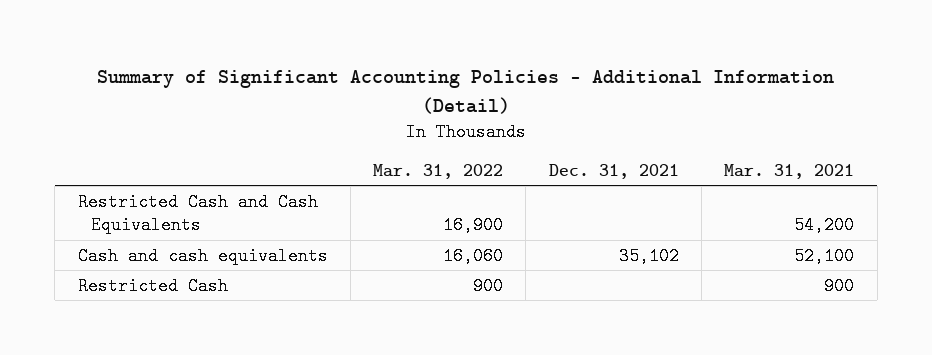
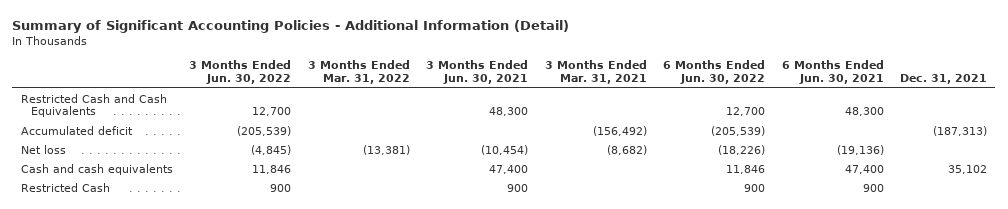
- | Mar. 31, 2022 | Dec. 31, 2021 | Mar. 31, 2021
+ | 3 Months Ended Jun. 30, 2022 | 3 Months Ended Mar. 31, 2022 | 3 Months Ended Jun. 30, 2021 | 3 Months Ended Mar. 31, 2021 | 6 Months Ended Jun. 30, 2022 | 6 Months Ended Jun. 30, 2021 | Dec. 31, 2021
+ Accumulated deficit | (205,539) | | | (156,492) | (205,539) | | (187,313)
+ Net loss | (4,845) | (13,381) | (10,454) | (8,682) | (18,226) | (19,136) |

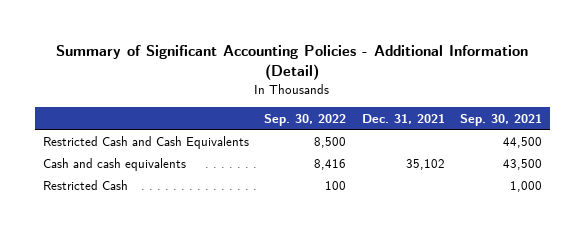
- | 3 Months Ended Jun. 30, 2022 | 3 Months Ended Mar. 31, 2022 | 3 Months Ended Jun. 30, 2021 | 3 Months Ended Mar. 31, 2021 | 6 Months Ended Jun. 30, 2022 | 6 Months Ended Jun. 30, 2021 | Dec. 31, 2021
+ | Sep. 30, 2022 | Dec. 31, 2021 | Sep. 30, 2021
- Accumulated deficit | (205,539) | | | (156,492) | (205,539) | | (187,313)
- Net loss | (4,845) | (13,381) | (10,454) | (8,682) | (18,226) | (19,136) |

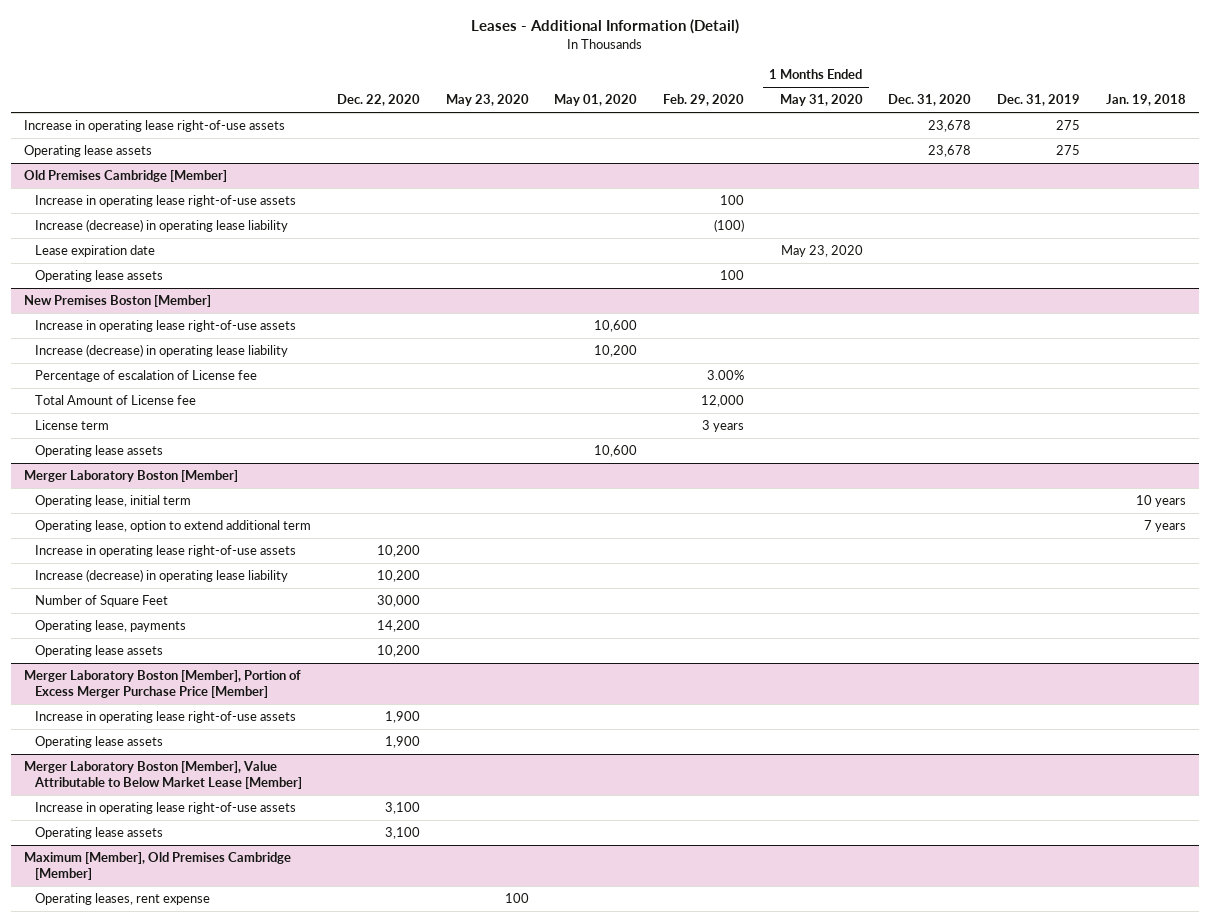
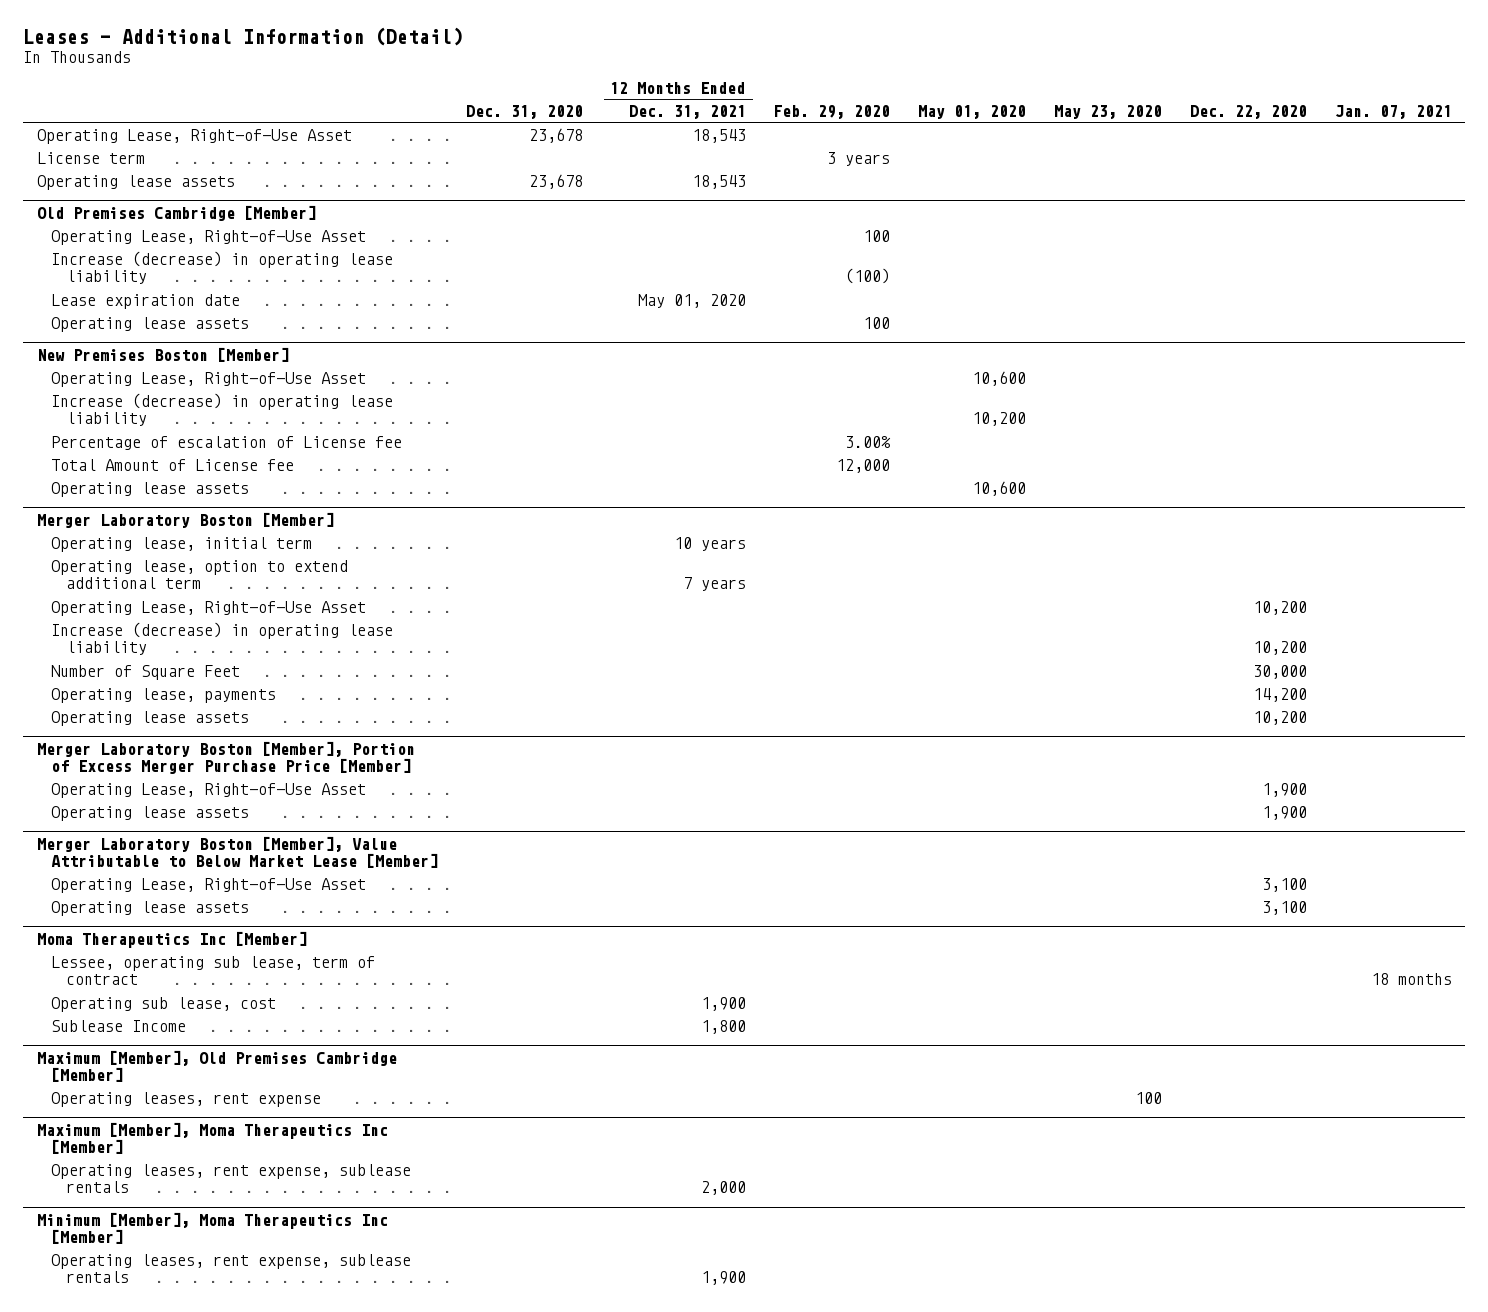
- | Dec. 22, 2020 | May 23, 2020 | May 01, 2020 | Feb. 29, 2020 | 1 Months Ended May 31, 2020 | Dec. 31, 2020 | Dec. 31, 2019 | Jan. 19, 2018
+ | Dec. 31, 2020 | 12 Months Ended Dec. 31, 2021 | Feb. 29, 2020 | May 01, 2020 | May 23, 2020 | Dec. 22, 2020 | Jan. 07, 2021
- Increase in operating lease right-of-use assets | | | | | | 23,678 | 275 |
+ Operating Lease, Right-of-Use Asset | 23,678 | 18,543 | | | | |
+ License term | | | 3 years | | | |
@ Old Premises Cambridge [Member]
- Increase in operating lease right-of-use assets | | | | 100 | | | |
+ Operating Lease, Right-of-Use Asset | | | 100 | | | |
@ New Premises Boston [Member]
- Increase in operating lease right-of-use assets | | | 10,600 | | | | |
+ Operating Lease, Right-of-Use Asset | | | | 10,600 | | |
- License term | | | | 3 years | | | |
@ Merger Laboratory Boston [Member]
- Increase in operating lease right-of-use assets | 10,200 | | | | | | |
+ Operating Lease, Right-of-Use Asset | | | | | | 10,200 |
@ Merger Laboratory Boston [Member], Portion of Excess Merger Purchase Price [Member]
- Increase in operating lease right-of-use assets | 1,900 | | | | | | |
+ Operating Lease, Right-of-Use Asset | | | | | | 1,900 |
@ Merger Laboratory Boston [Member], Value Attributable to Below Market Lease [Member]
- Increase in operating lease right-of-use assets | 3,100 | | | | | | |
+ Operating Lease, Right-of-Use Asset | | | | | | 3,100 |
+ Moma Therapeutics Inc [Member]
+ Lessee, operating sub lease, term of contract | | | | | | | 18 months
+ Operating sub lease, cost | | 1,900 | | | | |
+ Sublease Income | | 1,800 | | | | |
+ Maximum [Member], Moma Therapeutics Inc [Member]
+ Operating leases, rent expense, sublease rentals | | 2,000 | | | | |
+ Minimum [Member], Moma Therapeutics Inc [Member]
+ Operating leases, rent expense, sublease rentals | | 1,900 | | | | |

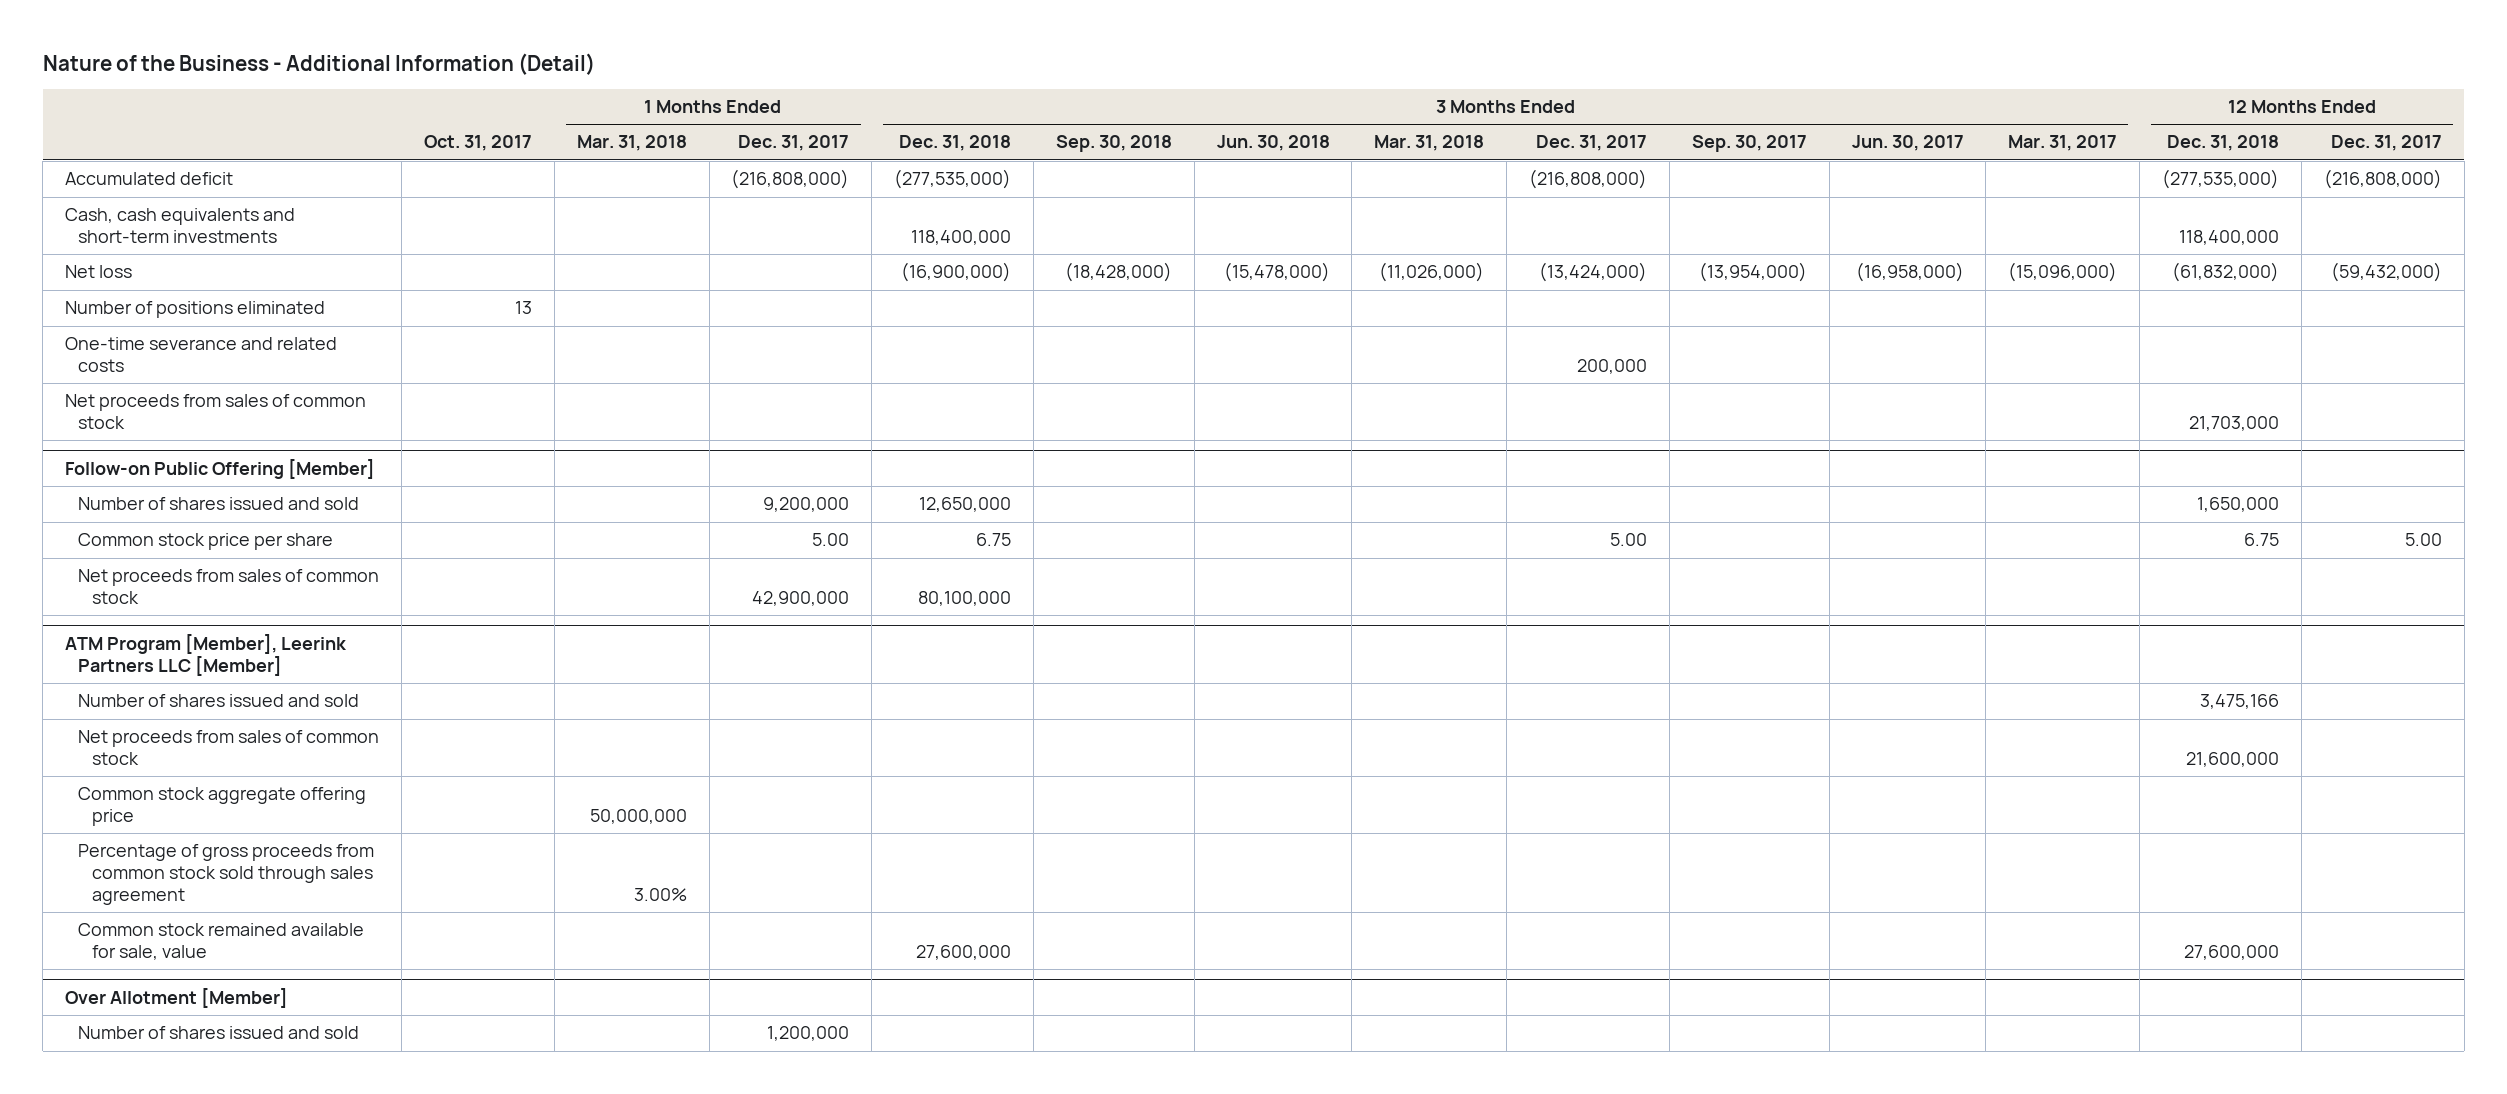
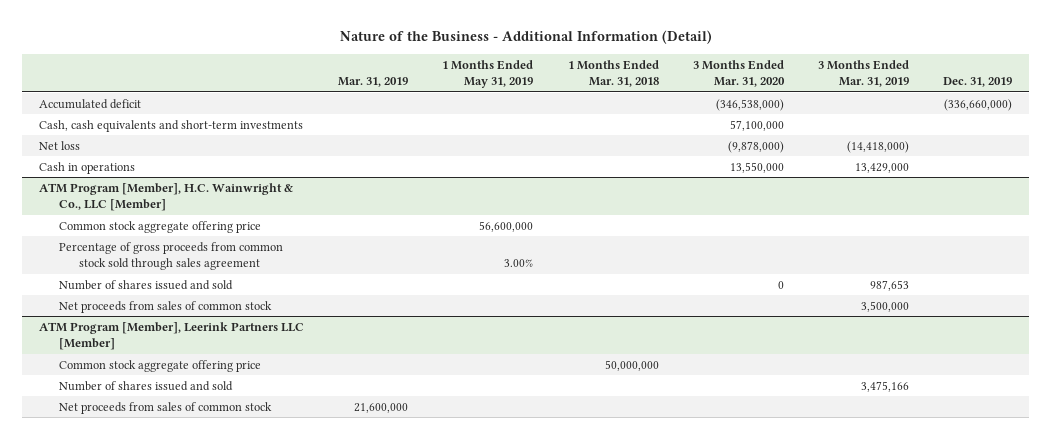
- | Oct. 31, 2017 | 1 Months Ended Mar. 31, 2018 | 1 Months Ended Dec. 31, 2017 | 3 Months Ended Dec. 31, 2018 | 3 Months Ended Sep. 30, 2018 | 3 Months Ended Jun. 30, 2018 | 3 Months Ended Mar. 31, 2018 | 3 Months Ended Dec. 31, 2017 | 3 Months Ended Sep. 30, 2017 | 3 Months Ended Jun. 30, 2017 | 3 Months Ended Mar. 31, 2017 | 12 Months Ended Dec. 31, 2018 | 12 Months Ended Dec. 31, 2017
+ | Mar. 31, 2019 | 1 Months Ended May 31, 2019 | 1 Months Ended Mar. 31, 2018 | 3 Months Ended Mar. 31, 2020 | 3 Months Ended Mar. 31, 2019 | Dec. 31, 2019
- Number of positions eliminated | 13 | | | | | | | | | | | |
- One-time severance and related costs | | | | | | | | 200,000 | | | | |
- Net proceeds from sales of common stock | | | | | | | | | | | | 21,703,000 |
- Follow-on Public Offering [Member]
- Number of shares issued and sold | | | 9,200,000 | 12,650,000 | | | | | | | | 1,650,000 |
- Common stock price per share | | | 5.00 | 6.75 | | | | 5.00 | | | | 6.75 | 5.00
- Net proceeds from sales of common stock | | | 42,900,000 | 80,100,000 | | | | | | | | |
+ Cash in operations | | | | 13,550,000 | 13,429,000 |
+ ATM Program [Member], H.C. Wainwright & Co., LLC [Member]
+ Common stock aggregate offering price | | 56,600,000 | | | |
+ Percentage of gross proceeds from common stock sold through sales agreement | | 3.00% | | | |
+ Number of shares issued and sold | | | | 0 | 987,653 |
+ Net proceeds from sales of common stock | | | | | 3,500,000 |
@ ATM Program [Member], Leerink Partners LLC [Member]
moved up: Common stock aggregate offering price | | | 50,000,000 | | |
- Percentage of gross proceeds from common stock sold through sales agreement | | 3.00% | | | | | | | | | | |
- Common stock remained available for sale, value | | | | 27,600,000 | | | | | | | | 27,600,000 |
- Over Allotment [Member]
- Number of shares issued and sold | | | 1,200,000 | | | | | | | | | |

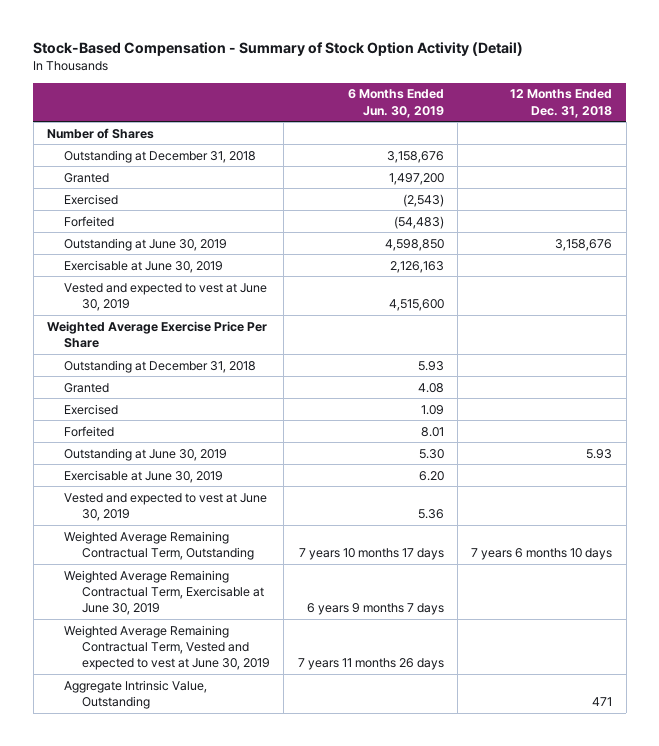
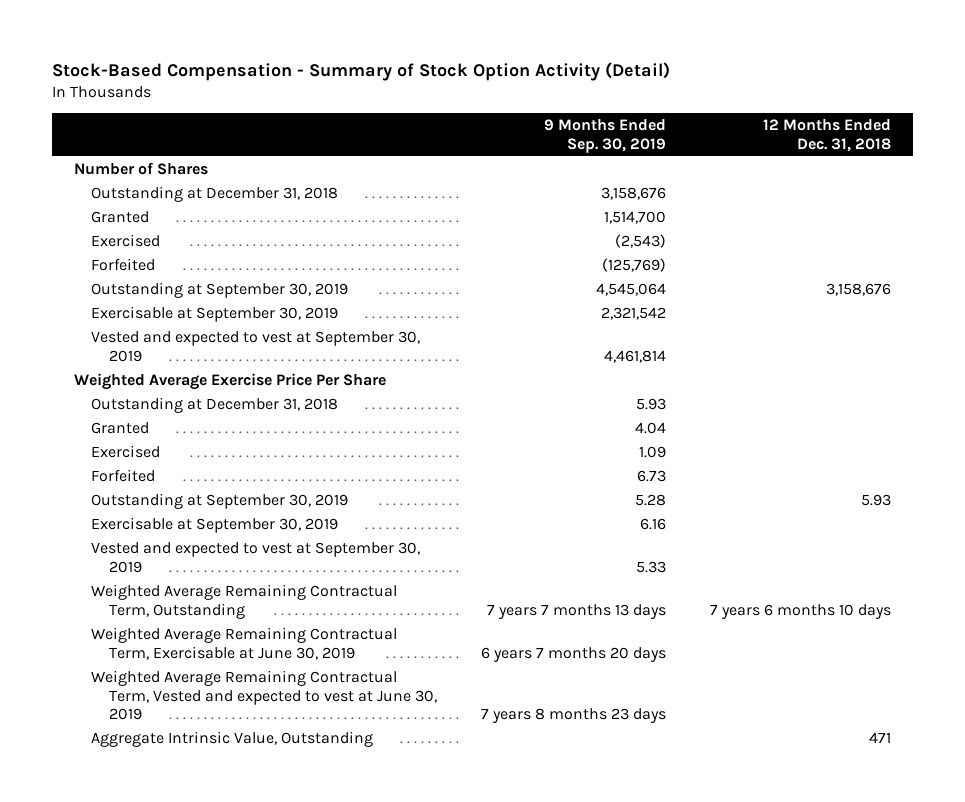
- | 6 Months Ended Jun. 30, 2019 | 12 Months Ended Dec. 31, 2018
+ | 9 Months Ended Sep. 30, 2019 | 12 Months Ended Dec. 31, 2018
- Outstanding at June 30, 2019 | 4,598,850 | 3,158,676
- Exercisable at June 30, 2019 | 2,126,163 |
- Vested and expected to vest at June 30, 2019 | 4,515,600 |
+ Outstanding at September 30, 2019 | 4,545,064 | 3,158,676
+ Exercisable at September 30, 2019 | 2,321,542 |
+ Vested and expected to vest at September 30, 2019 | 4,461,814 |
- Outstanding at June 30, 2019 | 5.30 | 5.93
- Exercisable at June 30, 2019 | 6.20 |
- Vested and expected to vest at June 30, 2019 | 5.36 |
+ Outstanding at September 30, 2019 | 5.28 | 5.93
+ Exercisable at September 30, 2019 | 6.16 |
+ Vested and expected to vest at September 30, 2019 | 5.33 |

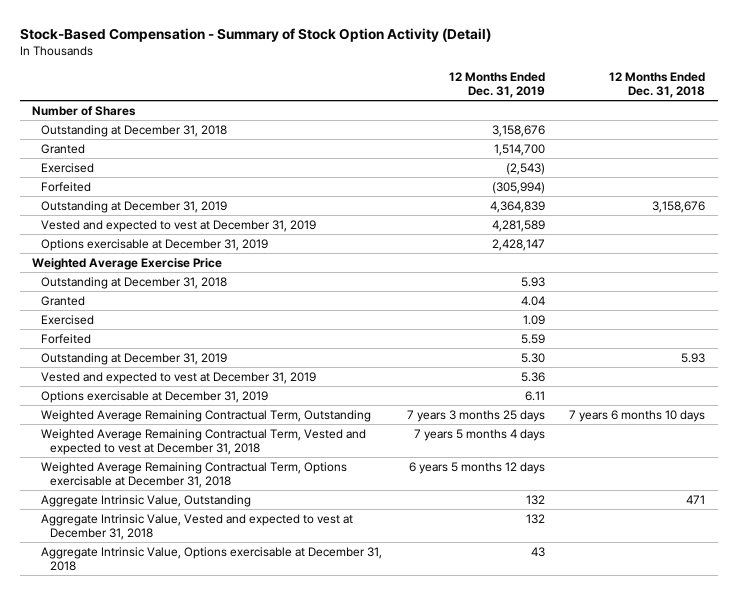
- | 9 Months Ended Sep. 30, 2019 | 12 Months Ended Dec. 31, 2018
+ | 12 Months Ended Dec. 31, 2019 | 12 Months Ended Dec. 31, 2018
- Outstanding at September 30, 2019 | 4,545,064 | 3,158,676
- Exercisable at September 30, 2019 | 2,321,542 |
- Vested and expected to vest at September 30, 2019 | 4,461,814 |
- Weighted Average Exercise Price Per Share
+ Outstanding at December 31, 2019 | 4,364,839 | 3,158,676
+ Vested and expected to vest at December 31, 2019 | 4,281,589 |
+ Options exercisable at December 31, 2019 | 2,428,147 |
+ Weighted Average Exercise Price
- Outstanding at September 30, 2019 | 5.28 | 5.93
- Exercisable at September 30, 2019 | 6.16 |
- Vested and expected to vest at September 30, 2019 | 5.33 |
+ Outstanding at December 31, 2019 | 5.30 | 5.93
+ Vested and expected to vest at December 31, 2019 | 5.36 |
+ Options exercisable at December 31, 2019 | 6.11 |
- Weighted Average Remaining Contractual Term, Exercisable at June 30, 2019 | 6 years 7 months 20 days |
- Weighted Average Remaining Contractual Term, Vested and expected to vest at June 30, 2019 | 7 years 8 months 23 days |
+ Weighted Average Remaining Contractual Term, Vested and expected to vest at December 31, 2018 | 7 years 5 months 4 days |
+ Weighted Average Remaining Contractual Term, Options exercisable at December 31, 2018 | 6 years 5 months 12 days |
+ Aggregate Intrinsic Value, Vested and expected to vest at December 31, 2018 | 132 |
+ Aggregate Intrinsic Value, Options exercisable at December 31, 2018 | 43 |

